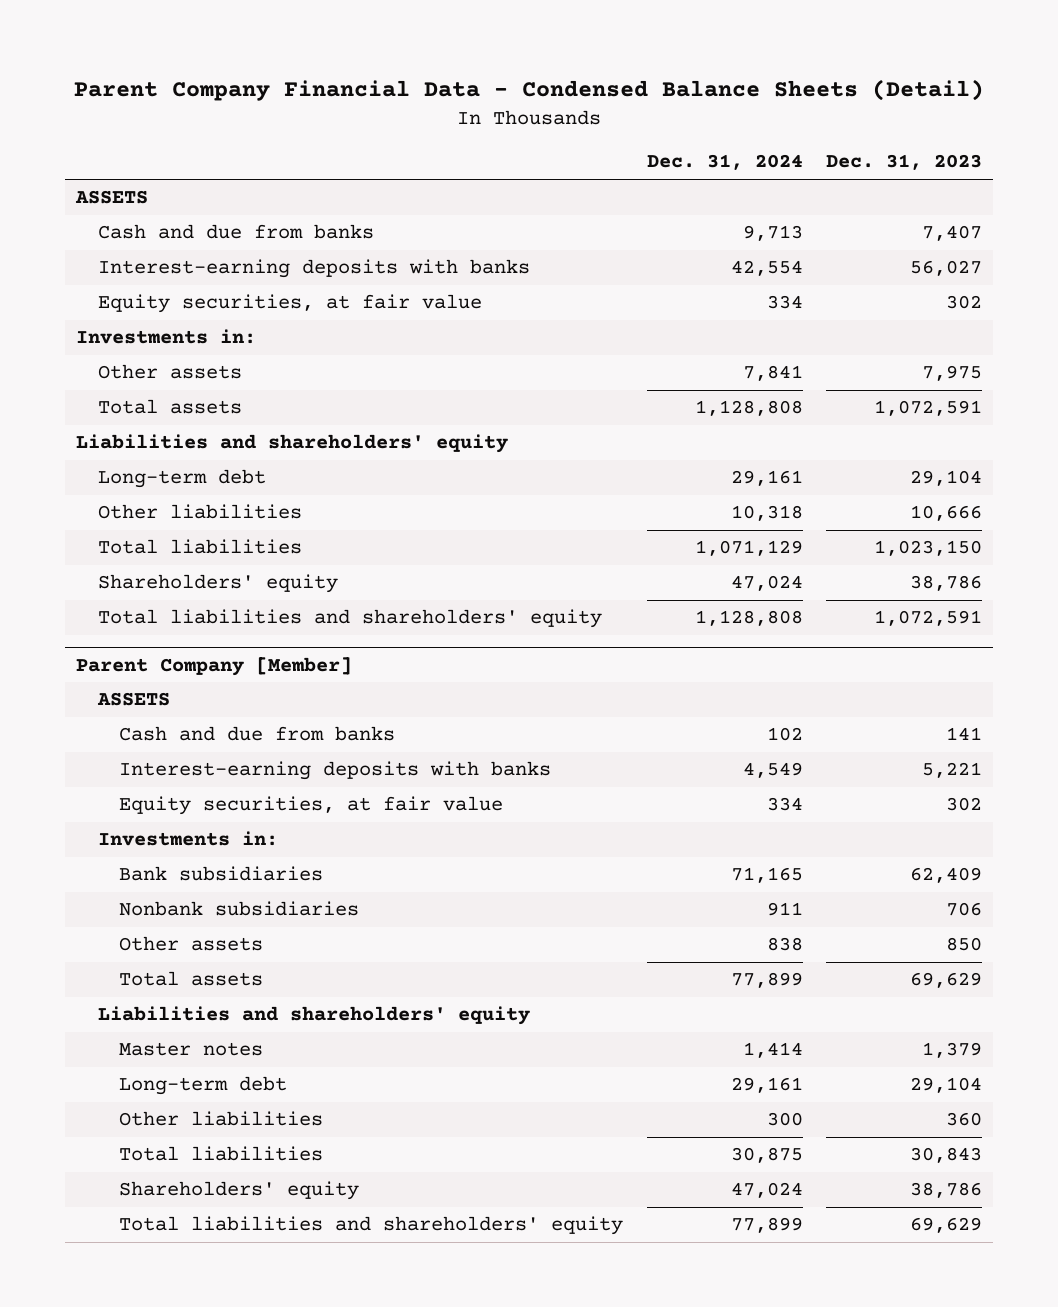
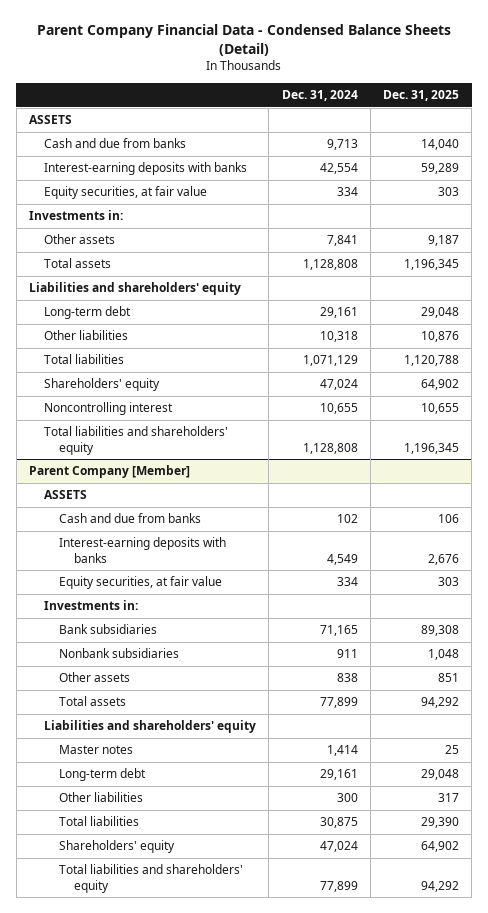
- | Dec. 31, 2024 | Dec. 31, 2023
+ | Dec. 31, 2024 | Dec. 31, 2025
+ Noncontrolling interest | 10,655 | 10,655

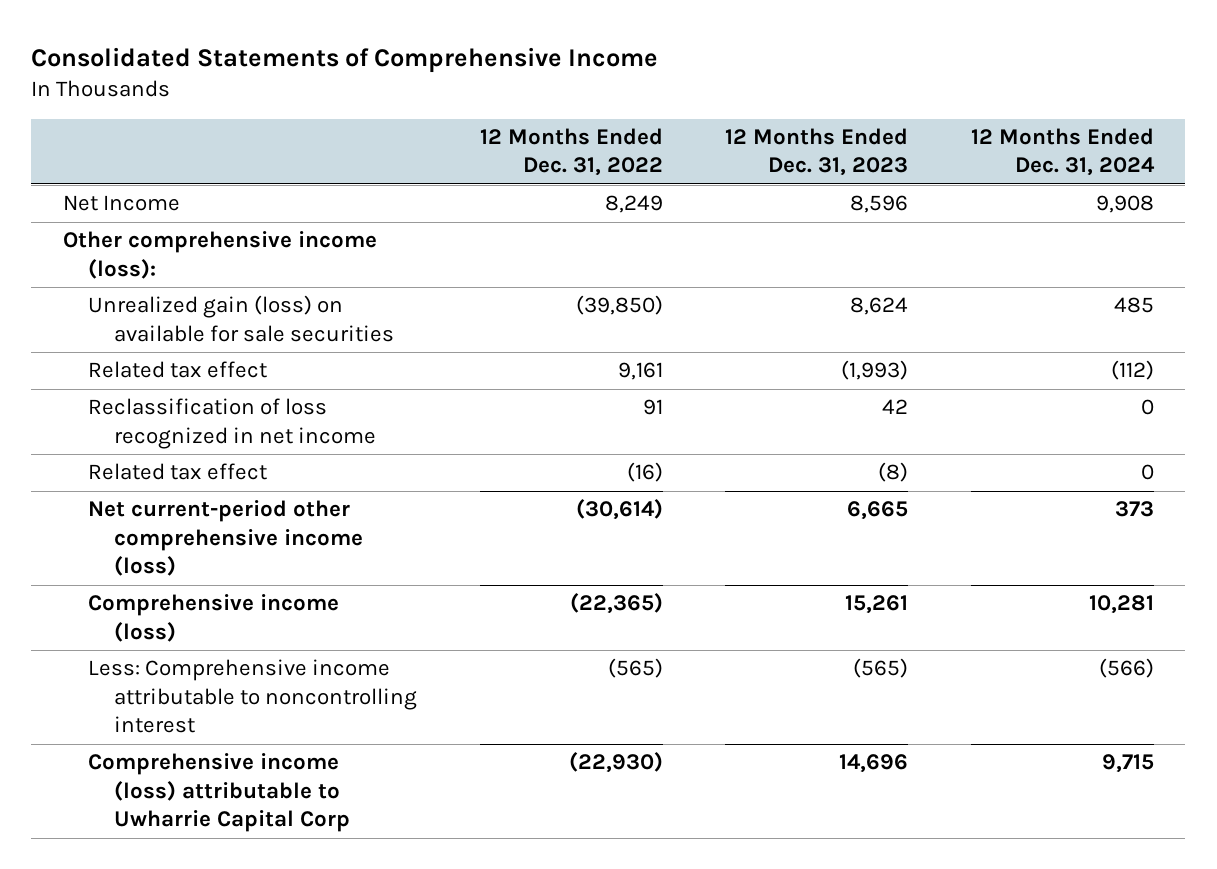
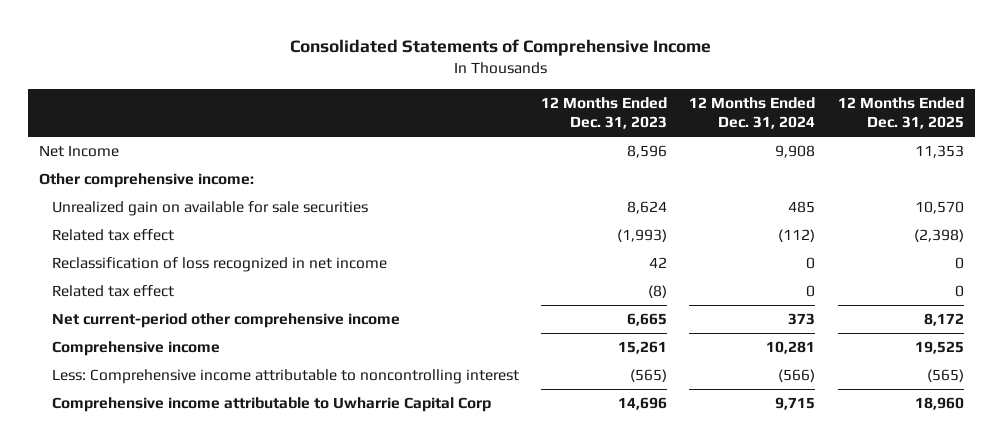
- | 12 Months Ended Dec. 31, 2022 | 12 Months Ended Dec. 31, 2023 | 12 Months Ended Dec. 31, 2024
+ | 12 Months Ended Dec. 31, 2023 | 12 Months Ended Dec. 31, 2024 | 12 Months Ended Dec. 31, 2025
- Other comprehensive income (loss):
- Unrealized gain (loss) on available for sale securities | (39,850) | 8,624 | 485
+ Other comprehensive income:
+ Unrealized gain on available for sale securities | 8,624 | 485 | 10,570
- Net current-period other comprehensive income (loss) | (30,614) | 6,665 | 373
- Comprehensive income (loss) | (22,365) | 15,261 | 10,281
+ Net current-period other comprehensive income | 6,665 | 373 | 8,172
+ Comprehensive income | 15,261 | 10,281 | 19,525
- Comprehensive income (loss) attributable to Uwharrie Capital Corp | (22,930) | 14,696 | 9,715
+ Comprehensive income attributable to Uwharrie Capital Corp | 14,696 | 9,715 | 18,960

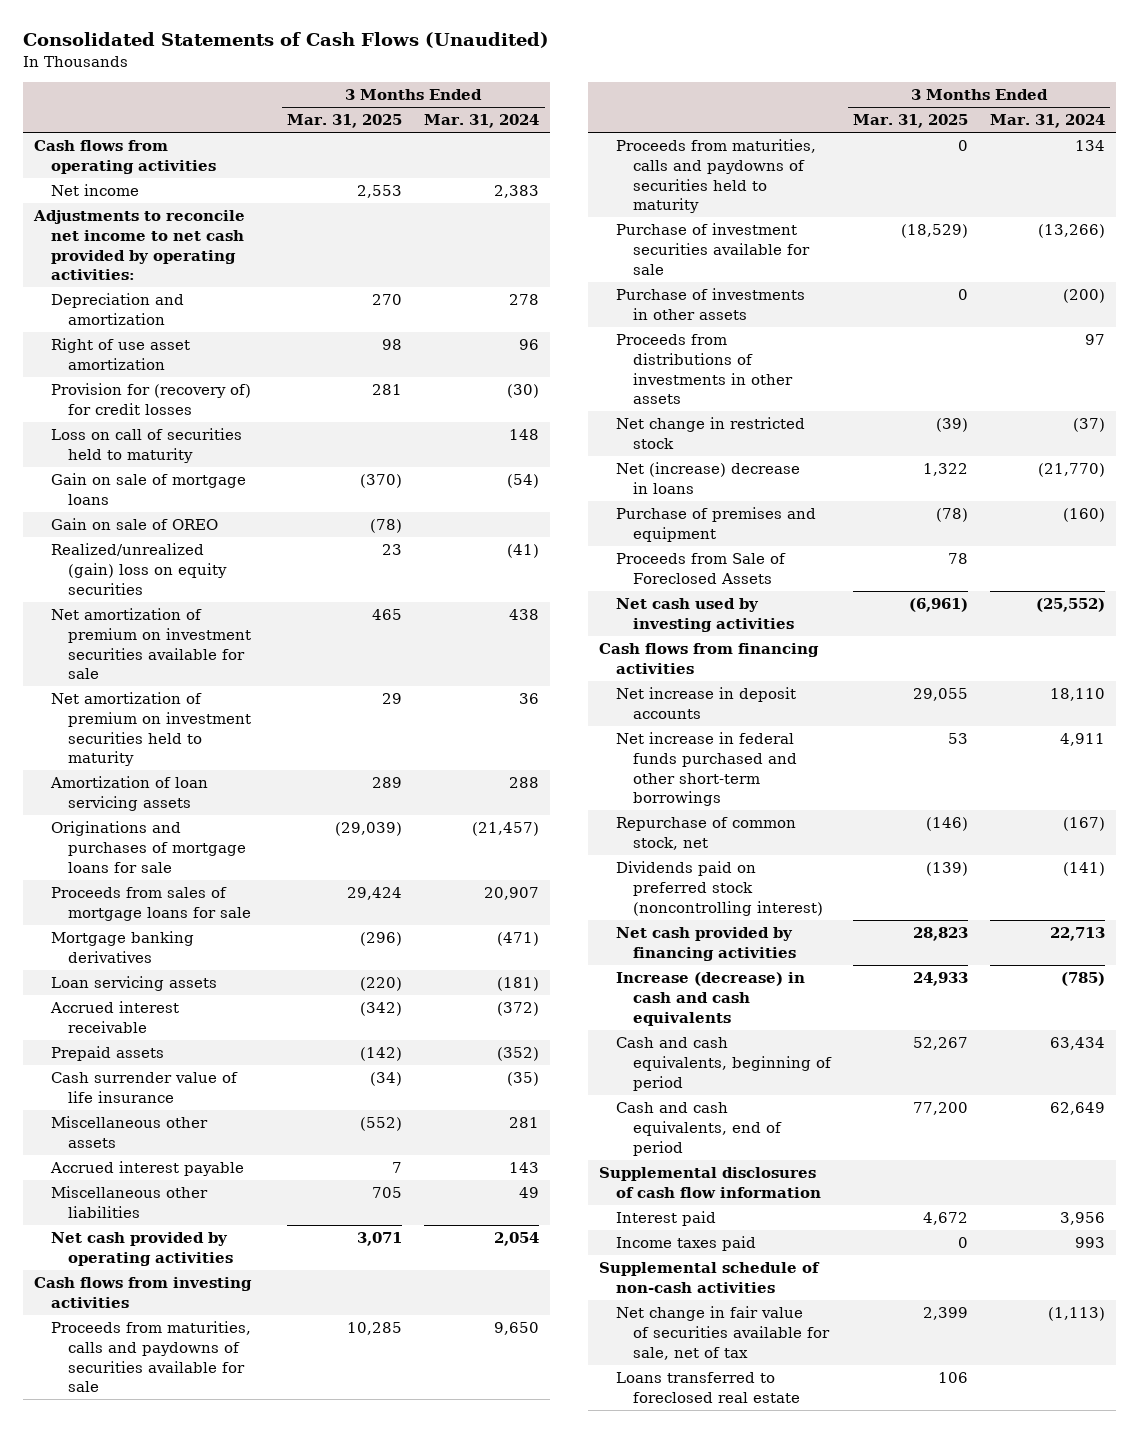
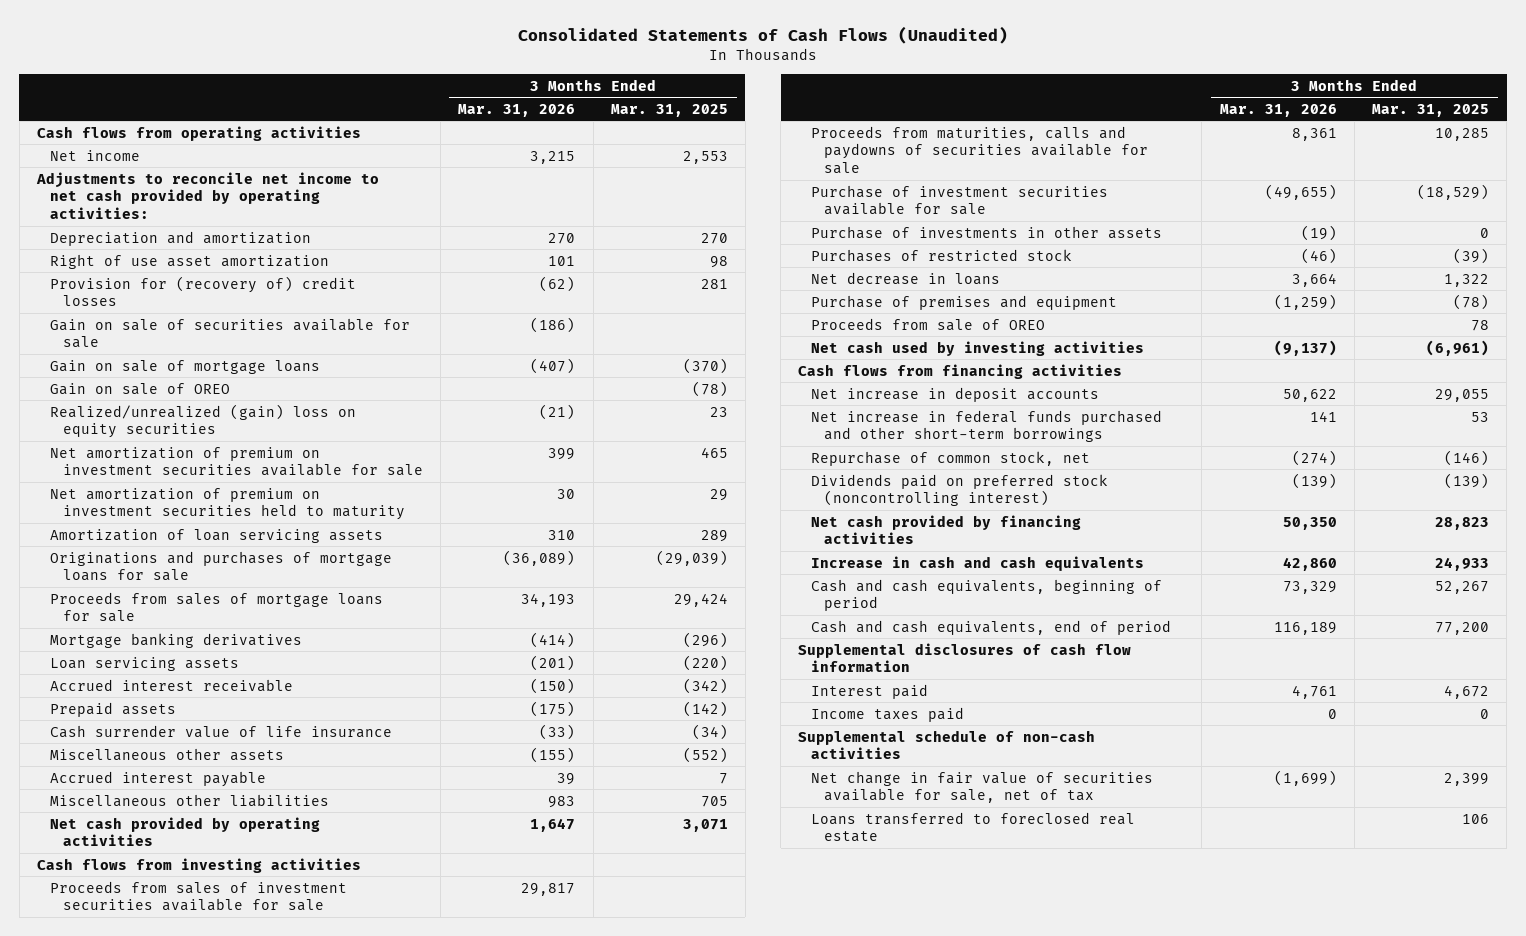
- | 3 Months Ended Mar. 31, 2025 | 3 Months Ended Mar. 31, 2024
+ | 3 Months Ended Mar. 31, 2026 | 3 Months Ended Mar. 31, 2025
- Provision for (recovery of) for credit losses | 281 | (30)
- Loss on call of securities held to maturity | | 148
+ Provision for (recovery of) credit losses | (62) | 281
+ Gain on sale of securities available for sale | (186) |
+ Proceeds from sales of investment securities available for sale | 29,817 |
- Proceeds from maturities, calls and paydowns of securities held to maturity | 0 | 134
- Proceeds from distributions of investments in other assets | | 97
- Net change in restricted stock | (39) | (37)
- Net (increase) decrease in loans | 1,322 | (21,770)
+ Purchases of restricted stock | (46) | (39)
+ Net decrease in loans | 3,664 | 1,322
- Proceeds from Sale of Foreclosed Assets | 78 |
+ Proceeds from sale of OREO | | 78
- Increase (decrease) in cash and cash equivalents | 24,933 | (785)
+ Increase in cash and cash equivalents | 42,860 | 24,933

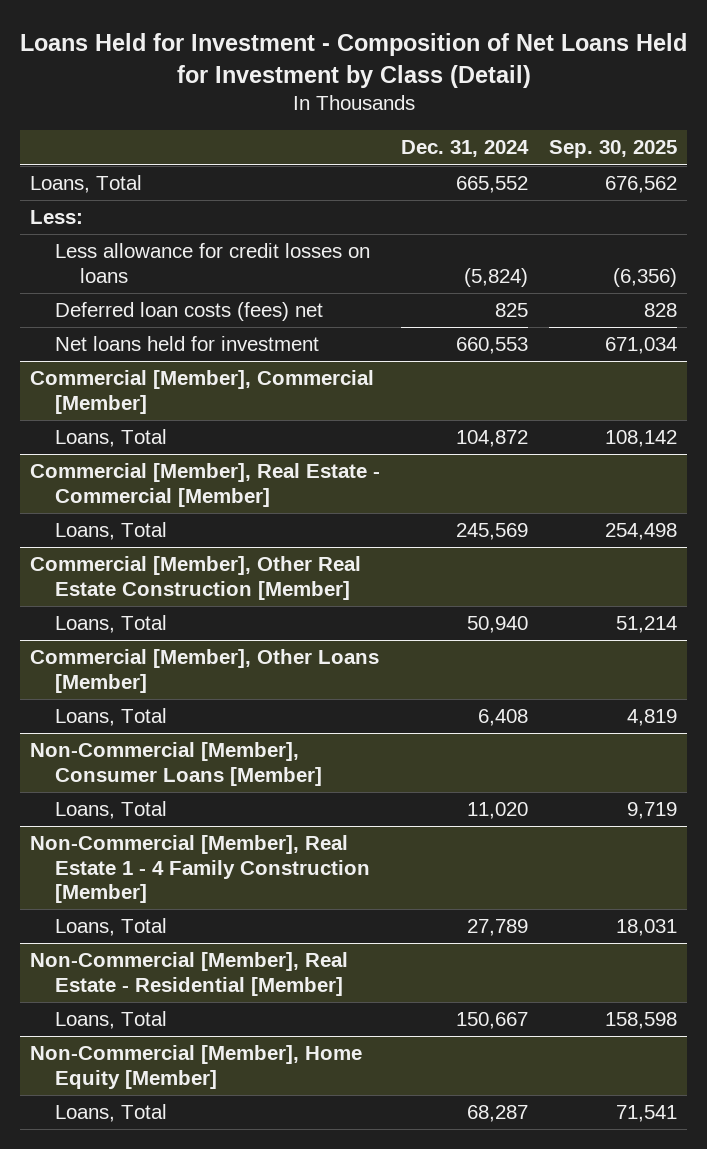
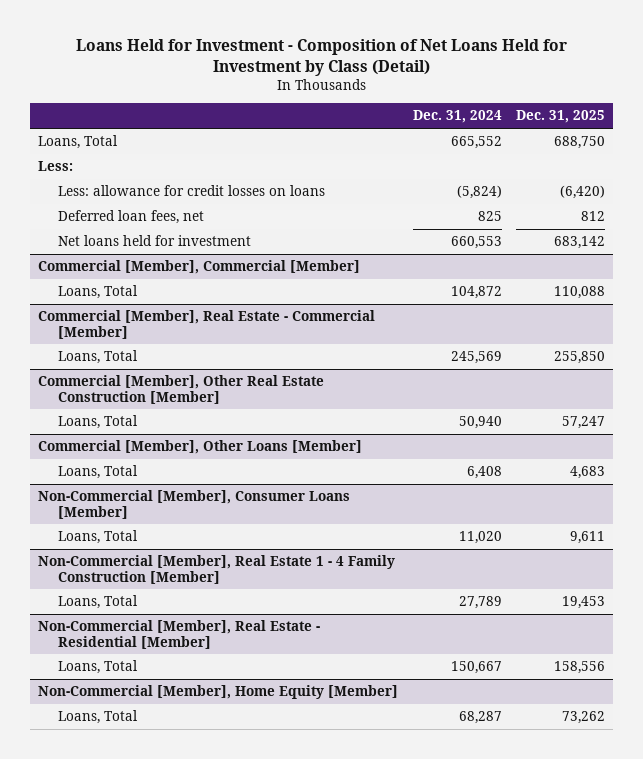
- | Dec. 31, 2024 | Sep. 30, 2025
+ | Dec. 31, 2024 | Dec. 31, 2025
- Less allowance for credit losses on loans | (5,824) | (6,356)
- Deferred loan costs (fees) net | 825 | 828
+ Less: allowance for credit losses on loans | (5,824) | (6,420)
+ Deferred loan fees, net | 825 | 812

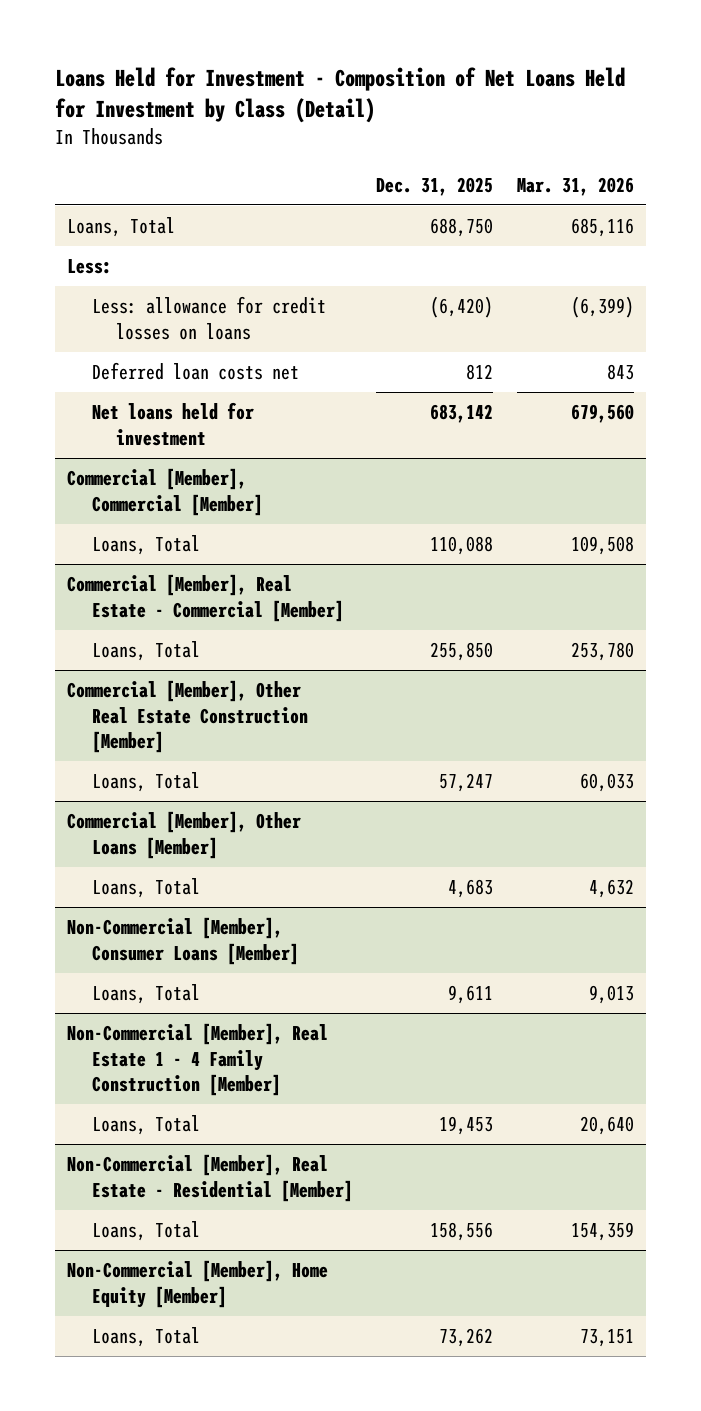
- | Dec. 31, 2024 | Dec. 31, 2025
+ | Dec. 31, 2025 | Mar. 31, 2026
- Deferred loan fees, net | 825 | 812
+ Deferred loan costs net | 812 | 843

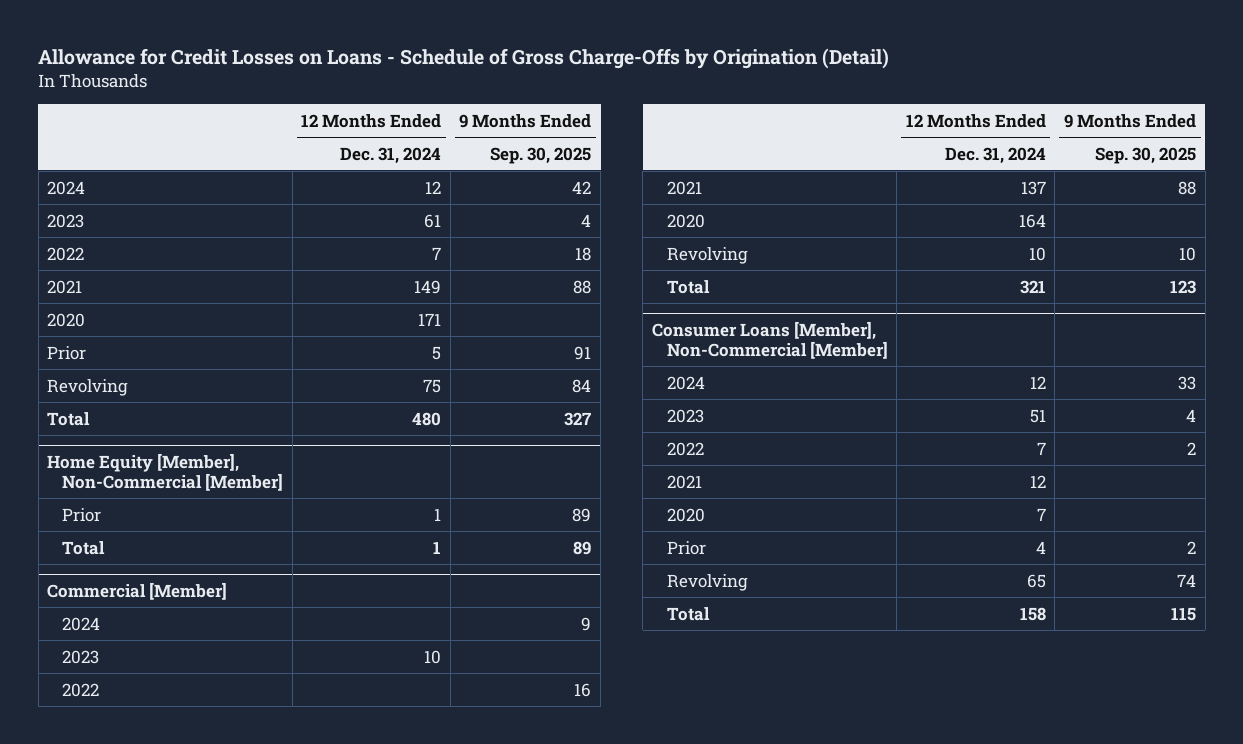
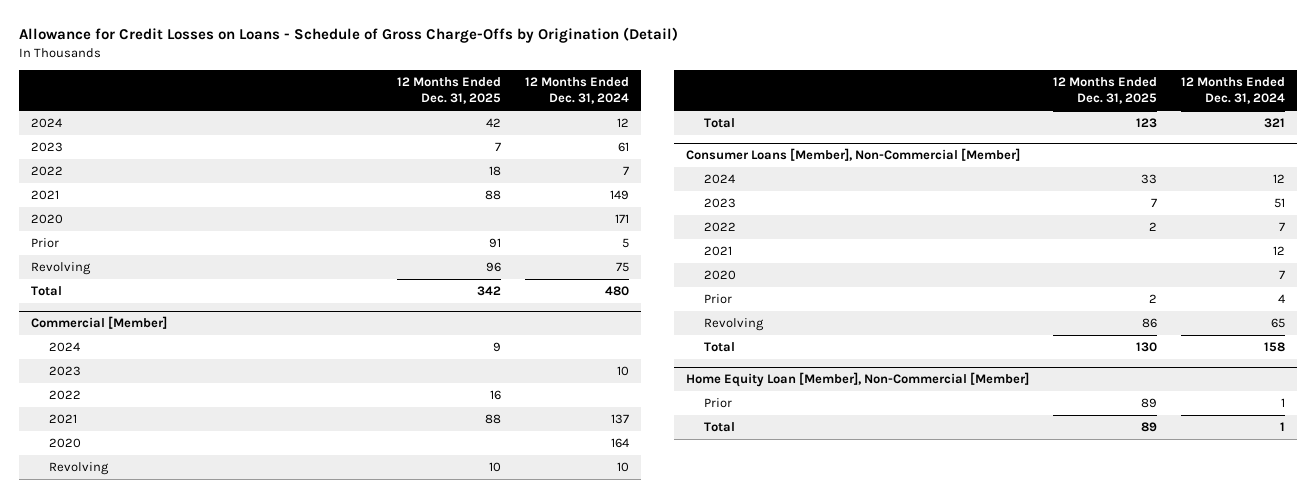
- | 12 Months Ended Dec. 31, 2024 | 9 Months Ended Sep. 30, 2025
+ | 12 Months Ended Dec. 31, 2025 | 12 Months Ended Dec. 31, 2024
- Home Equity [Member], Non-Commercial [Member]
- Prior | 1 | 89
- Total | 1 | 89
+ Home Equity Loan [Member], Non-Commercial [Member]
+ Prior | 89 | 1
+ Total | 89 | 1

